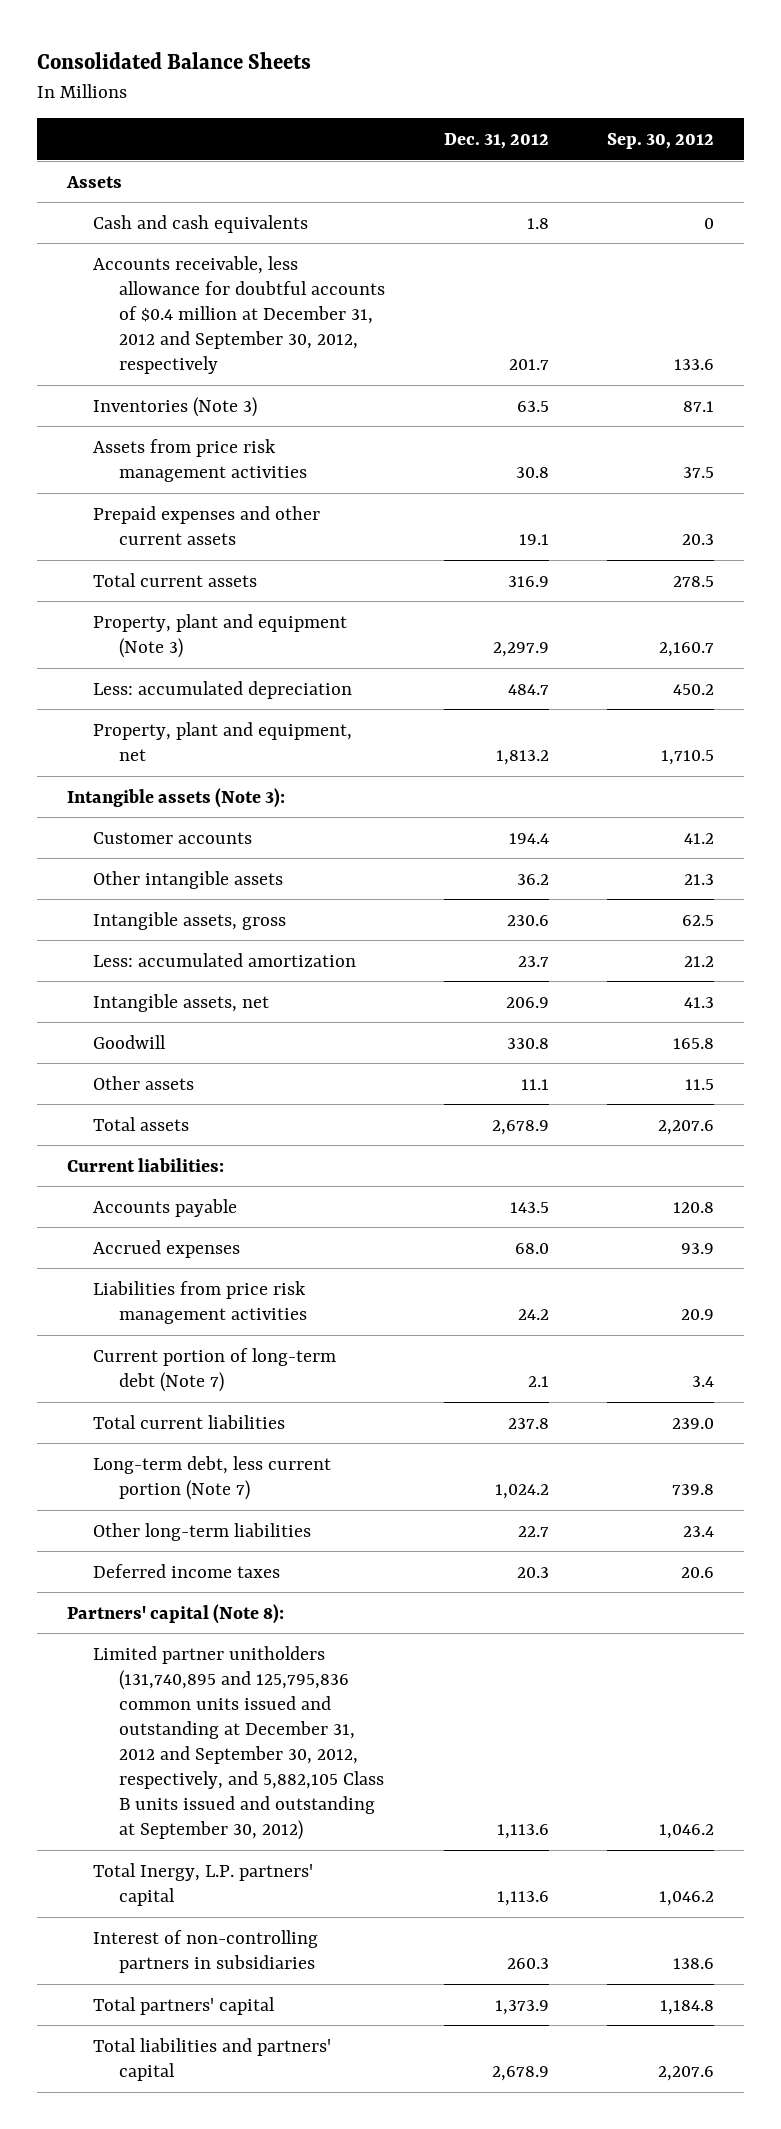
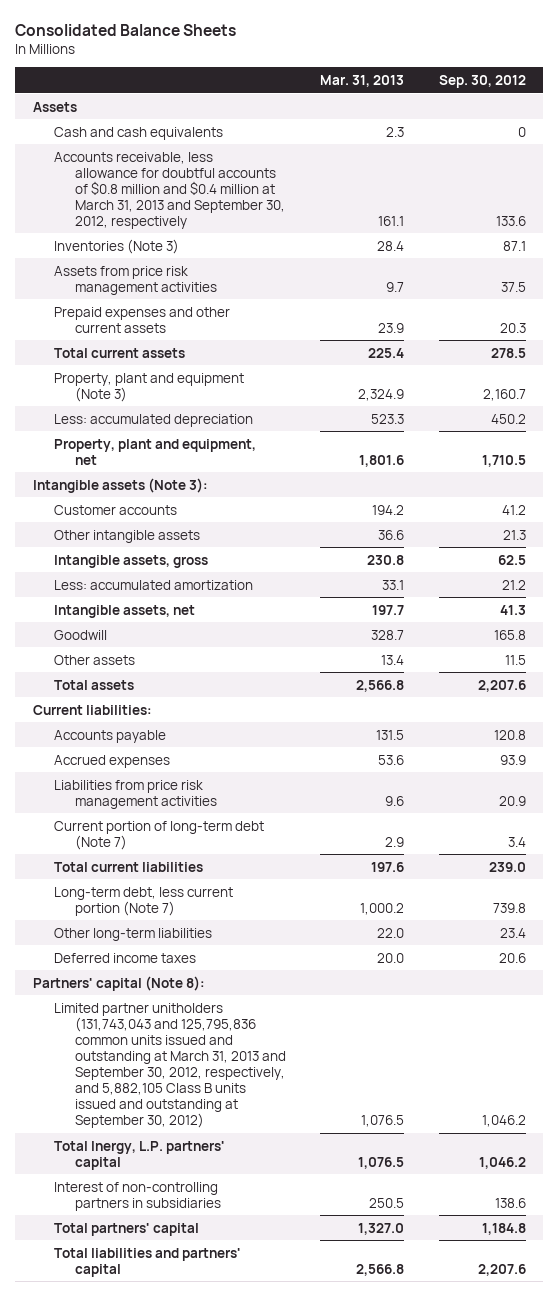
- | Dec. 31, 2012 | Sep. 30, 2012
+ | Mar. 31, 2013 | Sep. 30, 2012
- Accounts receivable, less allowance for doubtful accounts of $0.4 million at December 31, 2012 and September 30, 2012, respectively | 201.7 | 133.6
+ Accounts receivable, less allowance for doubtful accounts of $0.8 million and $0.4 million at March 31, 2013 and September 30, 2012, respectively | 161.1 | 133.6
- Limited partner unitholders (131,740,895 and 125,795,836 common units issued and outstanding at December 31, 2012 and September 30, 2012, respectively, and 5,882,105 Class B units issued and outstanding at September 30, 2012) | 1,113.6 | 1,046.2
+ Limited partner unitholders (131,743,043 and 125,795,836 common units issued and outstanding at March 31, 2013 and September 30, 2012, respectively, and 5,882,105 Class B units issued and outstanding at September 30, 2012) | 1,076.5 | 1,046.2

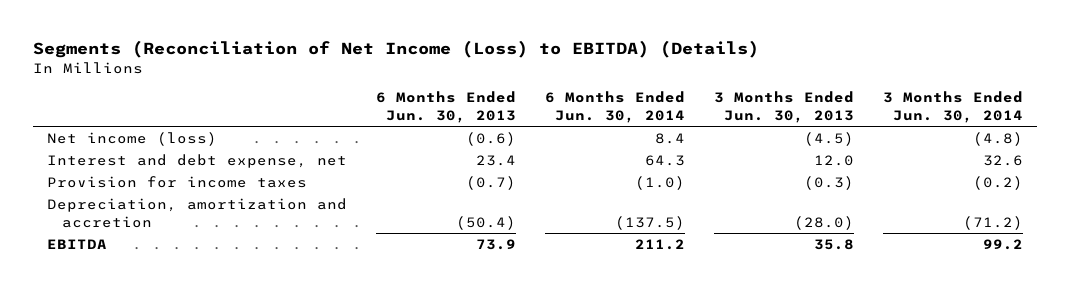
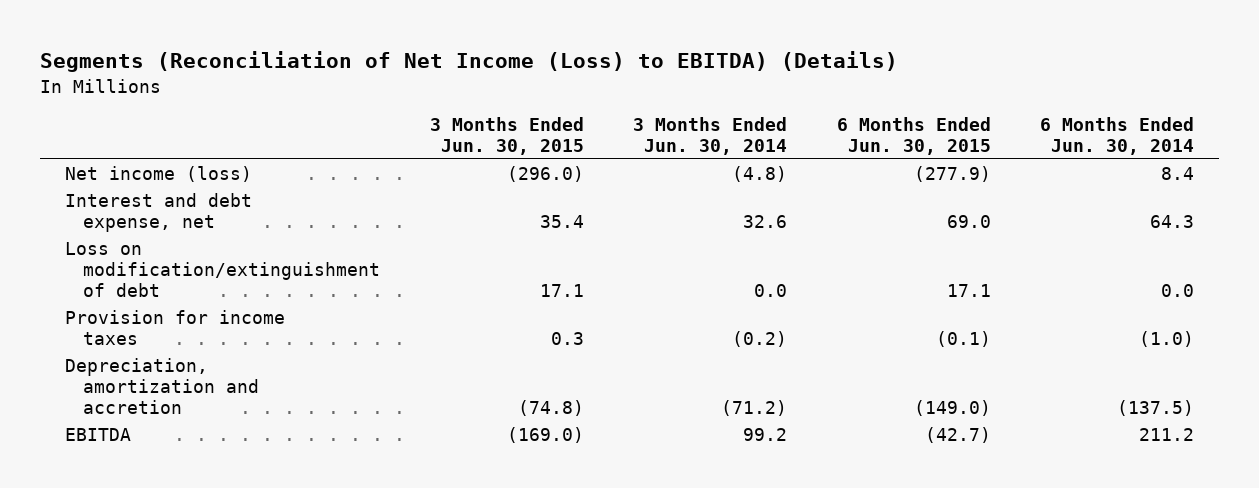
- | 6 Months Ended Jun. 30, 2013 | 6 Months Ended Jun. 30, 2014 | 3 Months Ended Jun. 30, 2013 | 3 Months Ended Jun. 30, 2014
+ | 3 Months Ended Jun. 30, 2015 | 3 Months Ended Jun. 30, 2014 | 6 Months Ended Jun. 30, 2015 | 6 Months Ended Jun. 30, 2014
+ Loss on modification/extinguishment of debt | 17.1 | 0.0 | 17.1 | 0.0

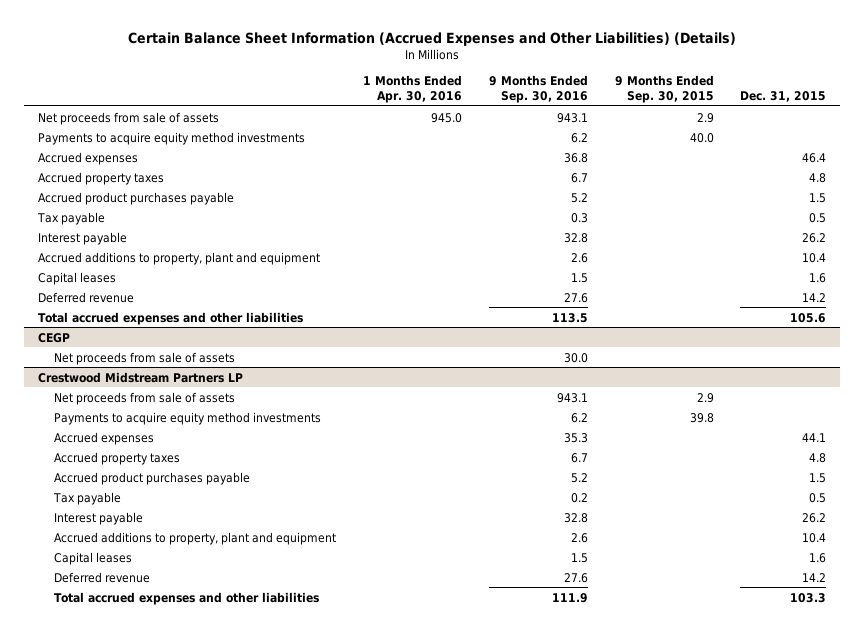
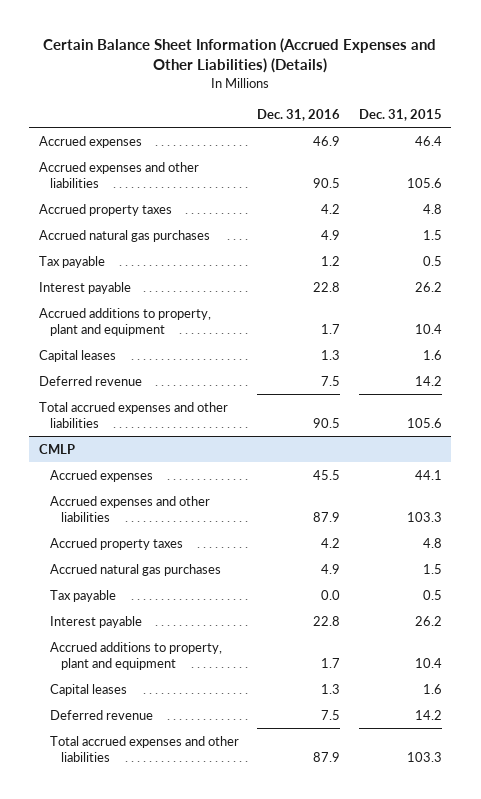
- | 1 Months Ended Apr. 30, 2016 | 9 Months Ended Sep. 30, 2016 | 9 Months Ended Sep. 30, 2015 | Dec. 31, 2015
+ | Dec. 31, 2016 | Dec. 31, 2015
- Net proceeds from sale of assets | 945.0 | 943.1 | 2.9 |
- Payments to acquire equity method investments | | 6.2 | 40.0 |
+ Accrued expenses and other liabilities | 90.5 | 105.6
- Accrued product purchases payable | | 5.2 | | 1.5
+ Accrued natural gas purchases | 4.9 | 1.5
- CEGP
- Net proceeds from sale of assets | | 30.0 | |
- Crestwood Midstream Partners LP
- Net proceeds from sale of assets | | 943.1 | 2.9 |
- Payments to acquire equity method investments | | 6.2 | 39.8 |
+ CMLP
+ Accrued expenses and other liabilities | 87.9 | 103.3
- Accrued product purchases payable | | 5.2 | | 1.5
+ Accrued natural gas purchases | 4.9 | 1.5

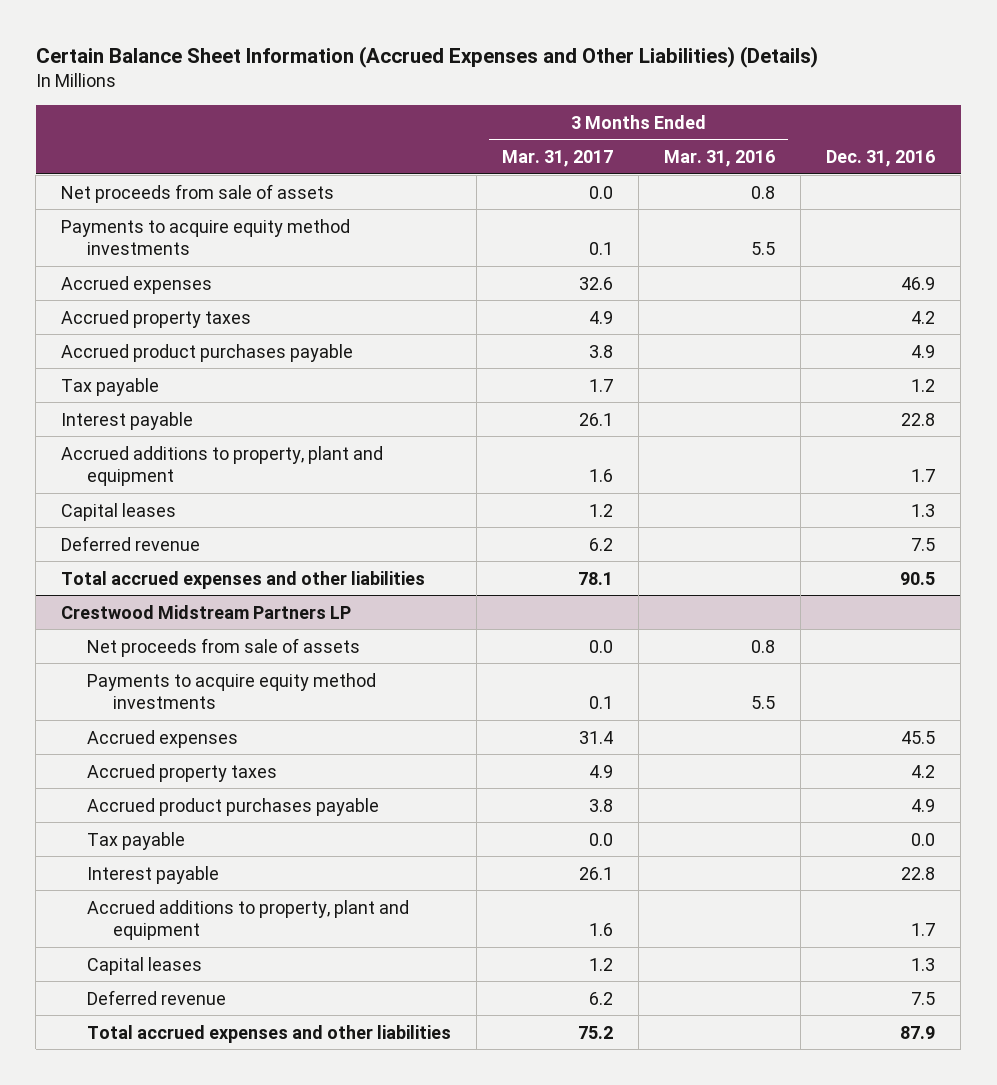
- | Dec. 31, 2016 | Dec. 31, 2015
+ | 3 Months Ended Mar. 31, 2017 | 3 Months Ended Mar. 31, 2016 | Dec. 31, 2016
+ Net proceeds from sale of assets | 0.0 | 0.8 |
+ Payments to acquire equity method investments | 0.1 | 5.5 |
- Accrued expenses and other liabilities | 90.5 | 105.6
- Accrued natural gas purchases | 4.9 | 1.5
+ Accrued product purchases payable | 3.8 | | 4.9
- CMLP
+ Crestwood Midstream Partners LP
+ Net proceeds from sale of assets | 0.0 | 0.8 |
+ Payments to acquire equity method investments | 0.1 | 5.5 |
- Accrued expenses and other liabilities | 87.9 | 103.3
- Accrued natural gas purchases | 4.9 | 1.5
+ Accrued product purchases payable | 3.8 | | 4.9

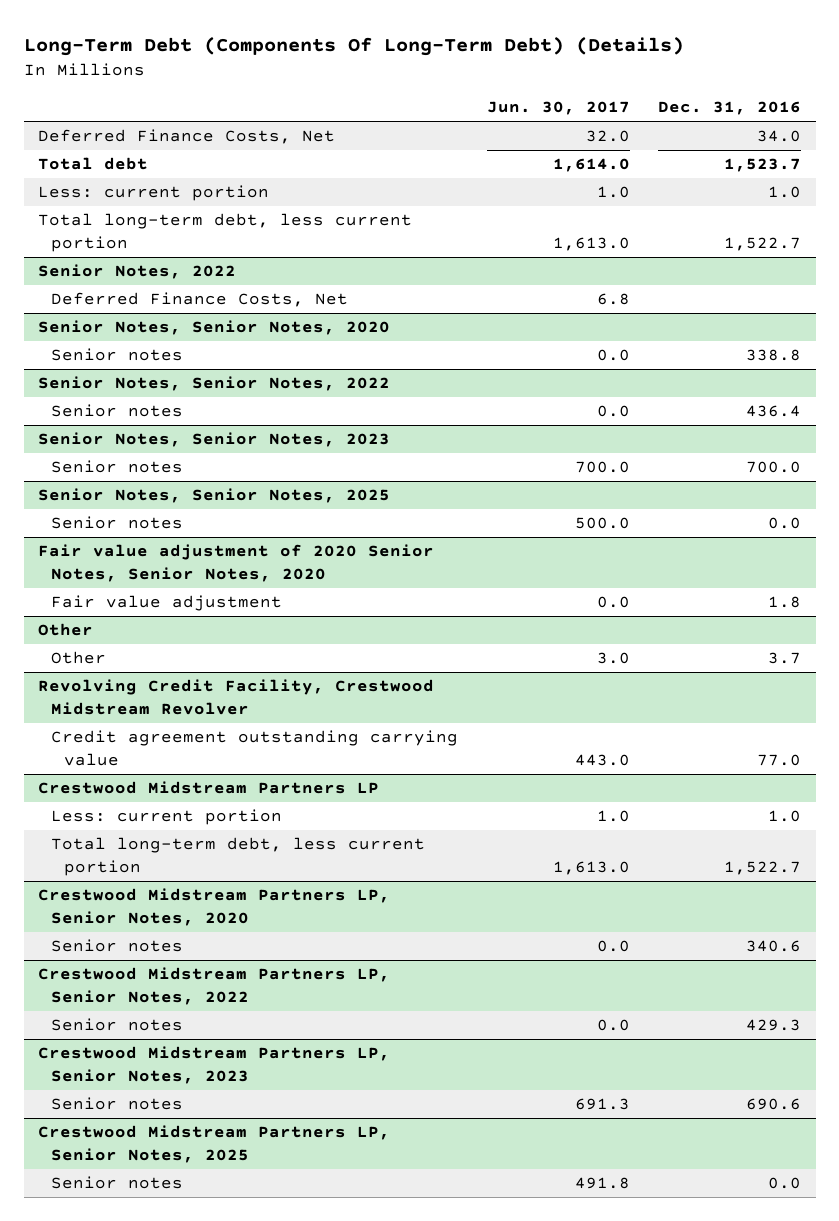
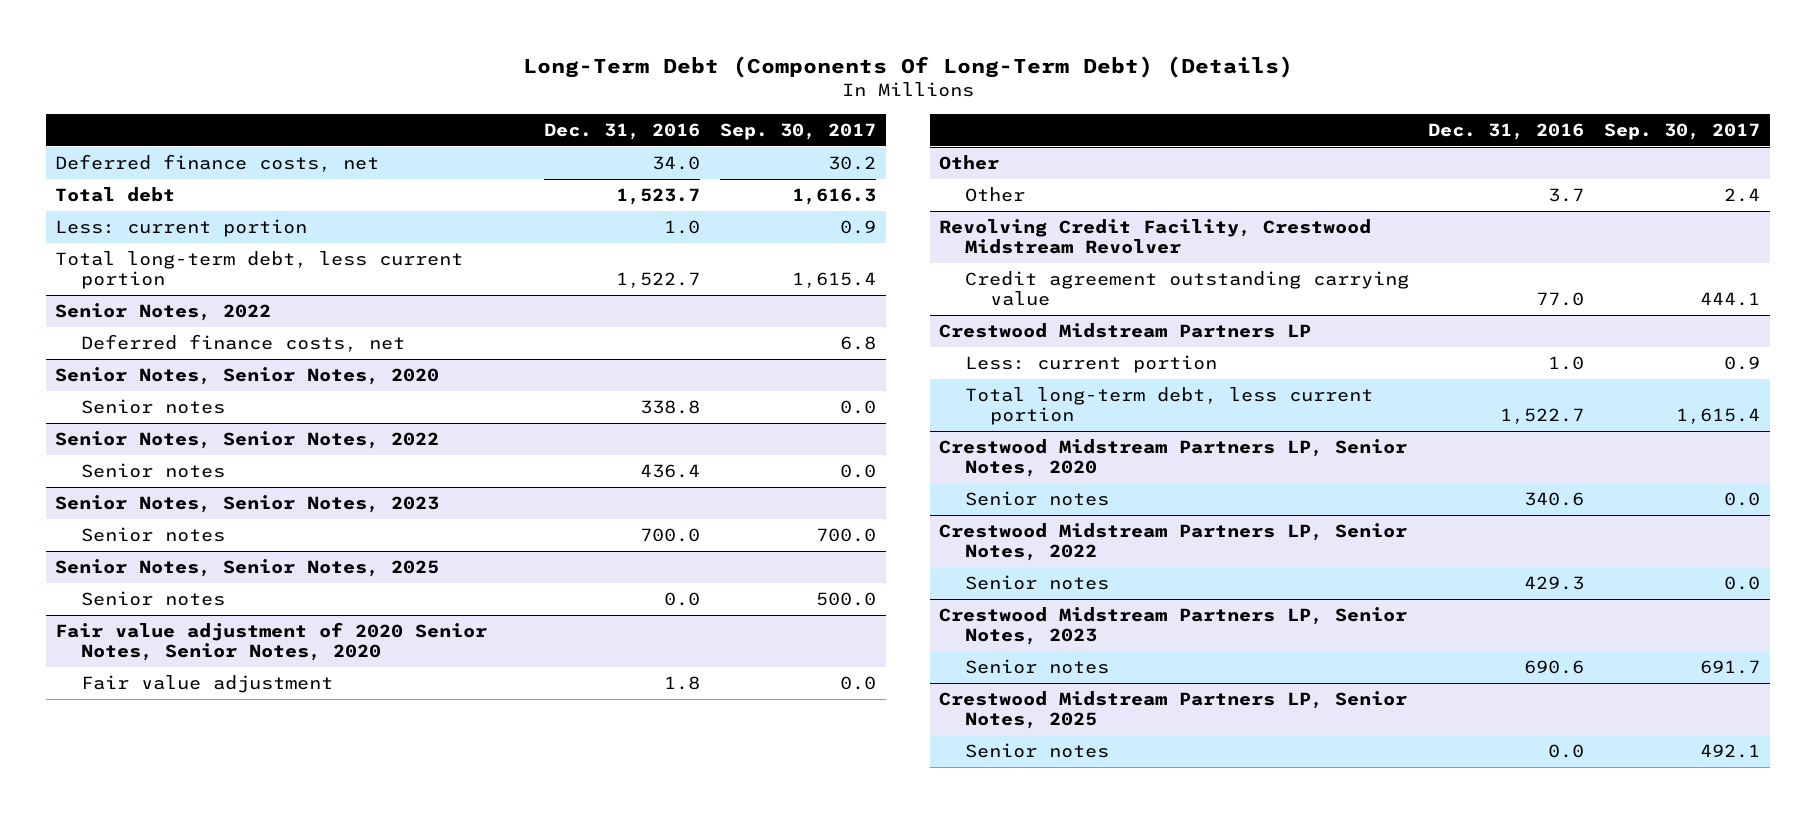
- | Jun. 30, 2017 | Dec. 31, 2016
+ | Dec. 31, 2016 | Sep. 30, 2017
- Deferred Finance Costs, Net | 32.0 | 34.0
+ Deferred finance costs, net | 34.0 | 30.2
@ Senior Notes, 2022
- Deferred Finance Costs, Net | 6.8 |
+ Deferred finance costs, net | | 6.8

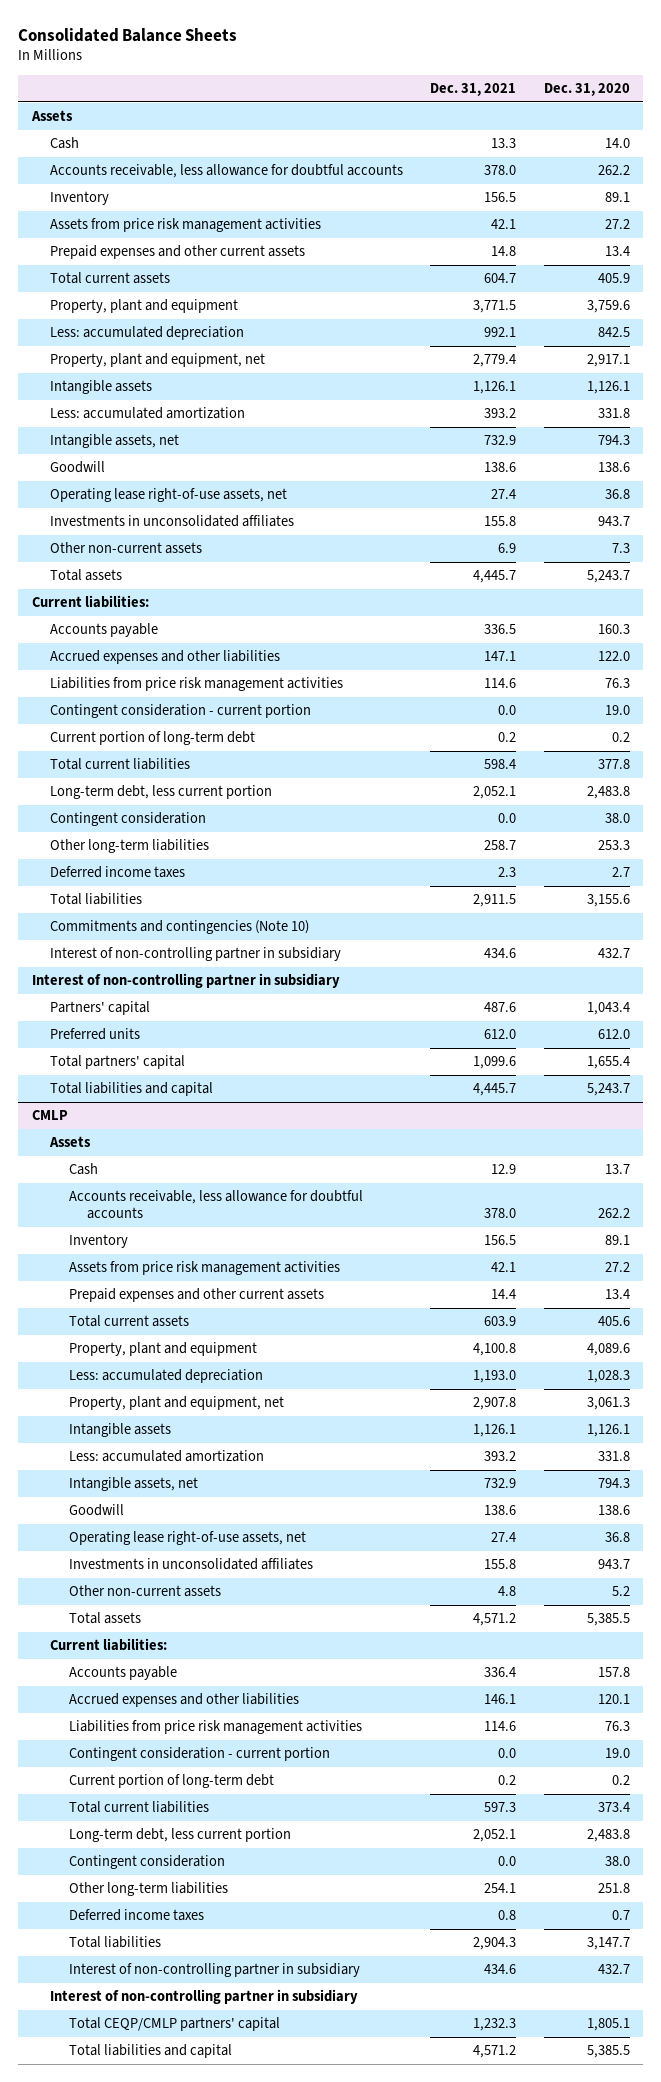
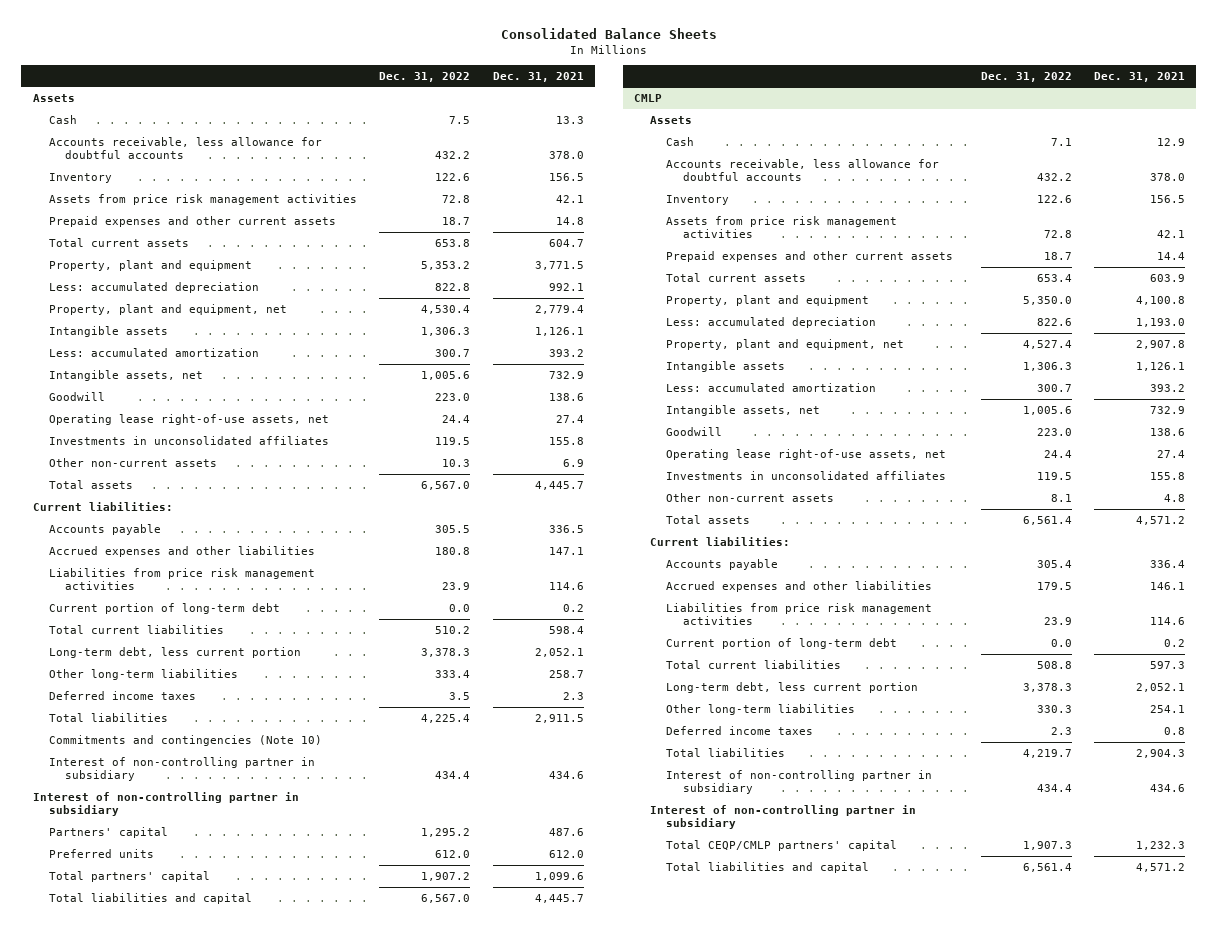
- | Dec. 31, 2021 | Dec. 31, 2020
+ | Dec. 31, 2022 | Dec. 31, 2021
- Contingent consideration - current portion | 0.0 | 19.0
- Contingent consideration | 0.0 | 38.0
@ CMLP
- Contingent consideration - current portion | 0.0 | 19.0
- Contingent consideration | 0.0 | 38.0

